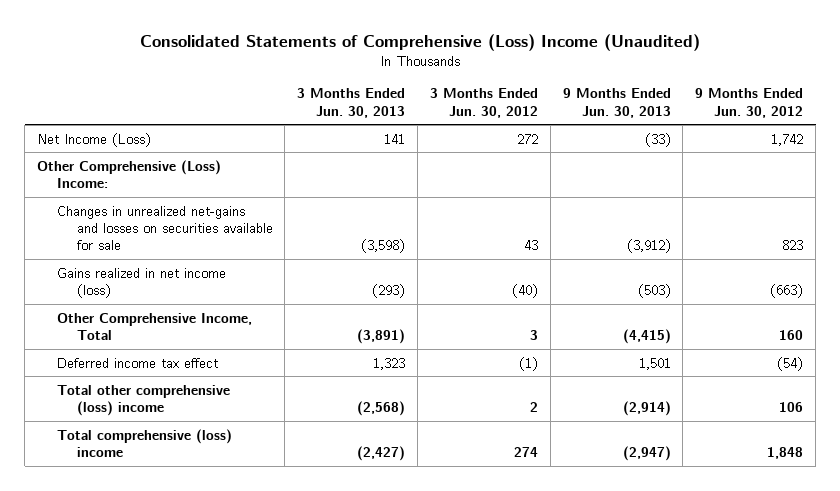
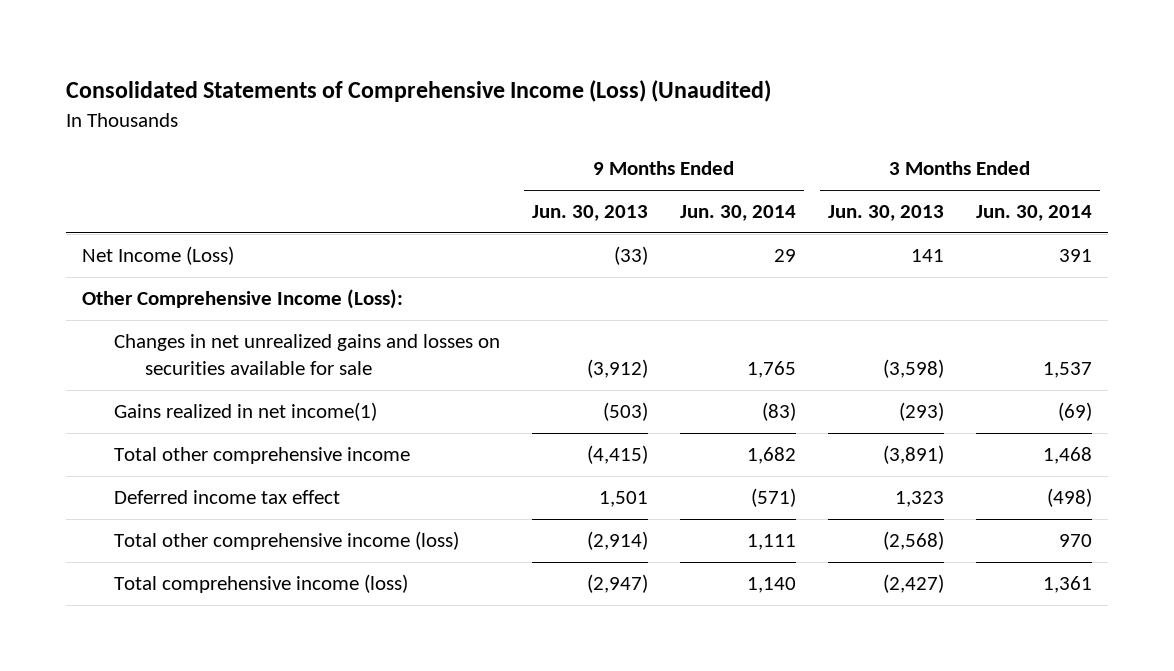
- Consolidated Statements of Comprehensive (Loss) Income (Unaudited)
+ Consolidated Statements of Comprehensive Income (Loss) (Unaudited)
- | 3 Months Ended Jun. 30, 2013 | 3 Months Ended Jun. 30, 2012 | 9 Months Ended Jun. 30, 2013 | 9 Months Ended Jun. 30, 2012
+ | 9 Months Ended Jun. 30, 2013 | 9 Months Ended Jun. 30, 2014 | 3 Months Ended Jun. 30, 2013 | 3 Months Ended Jun. 30, 2014
- Other Comprehensive (Loss) Income:
- Changes in unrealized net-gains and losses on securities available for sale | (3,598) | 43 | (3,912) | 823
- Gains realized in net income (loss) | (293) | (40) | (503) | (663)
- Other Comprehensive Income, Total | (3,891) | 3 | (4,415) | 160
+ Other Comprehensive Income (Loss):
+ Changes in net unrealized gains and losses on securities available for sale | (3,912) | 1,765 | (3,598) | 1,537
+ Gains realized in net income(1) | (503) | (83) | (293) | (69)
+ Total other comprehensive income | (4,415) | 1,682 | (3,891) | 1,468
- Total other comprehensive (loss) income | (2,568) | 2 | (2,914) | 106
- Total comprehensive (loss) income | (2,427) | 274 | (2,947) | 1,848
+ Total other comprehensive income (loss) | (2,914) | 1,111 | (2,568) | 970
+ Total comprehensive income (loss) | (2,947) | 1,140 | (2,427) | 1,361

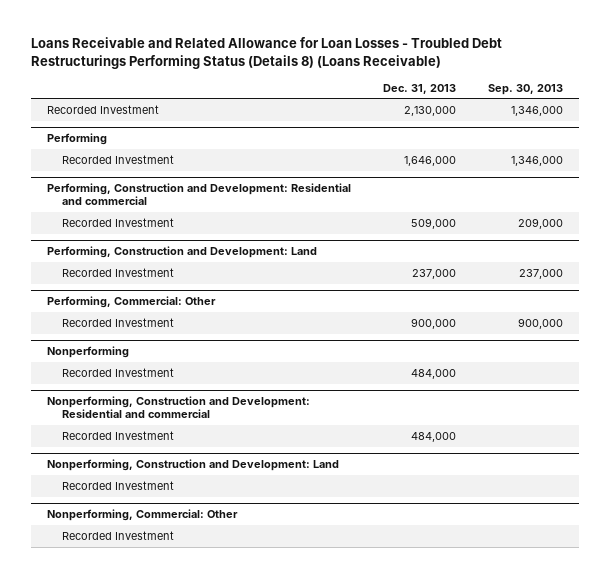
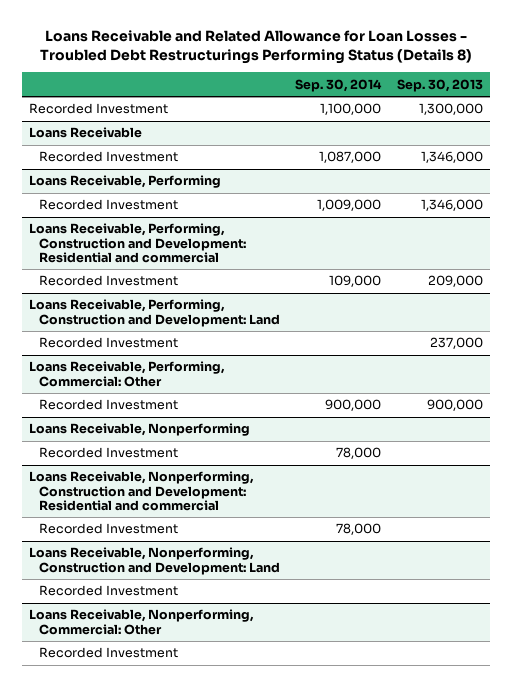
- Loans Receivable and Related Allowance for Loan Losses - Troubled Debt Restructurings Performing Status (Details 8) (Loans Receivable)
+ Loans Receivable and Related Allowance for Loan Losses - Troubled Debt Restructurings Performing Status (Details 8)
- | Dec. 31, 2013 | Sep. 30, 2013
+ | Sep. 30, 2014 | Sep. 30, 2013
+ Recorded Investment | 1,100,000 | 1,300,000
+ Loans Receivable
- Performing
+ Loans Receivable, Performing
- Performing, Construction and Development: Residential and commercial
+ Loans Receivable, Performing, Construction and Development: Residential and commercial
- Performing, Construction and Development: Land
+ Loans Receivable, Performing, Construction and Development: Land
- Performing, Commercial: Other
+ Loans Receivable, Performing, Commercial: Other
- Nonperforming
+ Loans Receivable, Nonperforming
- Nonperforming, Construction and Development: Residential and commercial
+ Loans Receivable, Nonperforming, Construction and Development: Residential and commercial
- Nonperforming, Construction and Development: Land
+ Loans Receivable, Nonperforming, Construction and Development: Land
- Nonperforming, Commercial: Other
+ Loans Receivable, Nonperforming, Commercial: Other

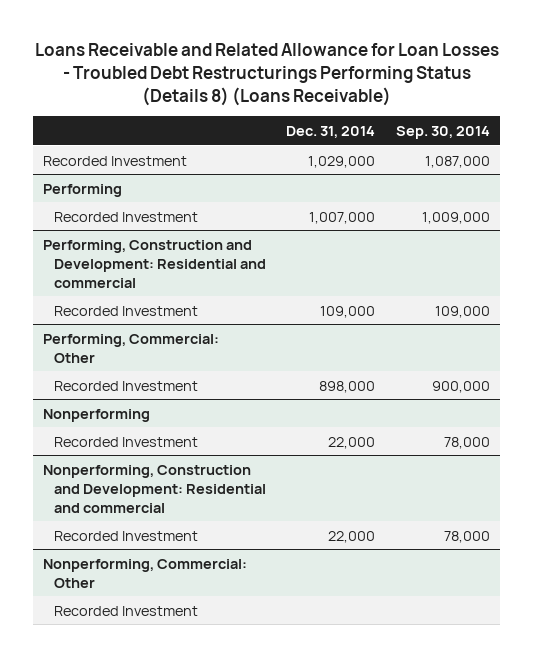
- Loans Receivable and Related Allowance for Loan Losses - Troubled Debt Restructurings Performing Status (Details 8)
+ Loans Receivable and Related Allowance for Loan Losses - Troubled Debt Restructurings Performing Status (Details 8) (Loans Receivable)
- | Sep. 30, 2014 | Sep. 30, 2013
+ | Dec. 31, 2014 | Sep. 30, 2014
- Recorded Investment | 1,100,000 | 1,300,000
- Loans Receivable
- Loans Receivable, Performing
+ Performing
- Loans Receivable, Performing, Construction and Development: Residential and commercial
+ Performing, Construction and Development: Residential and commercial
- Loans Receivable, Performing, Construction and Development: Land
- Recorded Investment | | 237,000
- Loans Receivable, Performing, Commercial: Other
+ Performing, Commercial: Other
- Loans Receivable, Nonperforming
+ Nonperforming
- Loans Receivable, Nonperforming, Construction and Development: Residential and commercial
+ Nonperforming, Construction and Development: Residential and commercial
- Loans Receivable, Nonperforming, Construction and Development: Land
- Recorded Investment
- Loans Receivable, Nonperforming, Commercial: Other
+ Nonperforming, Commercial: Other

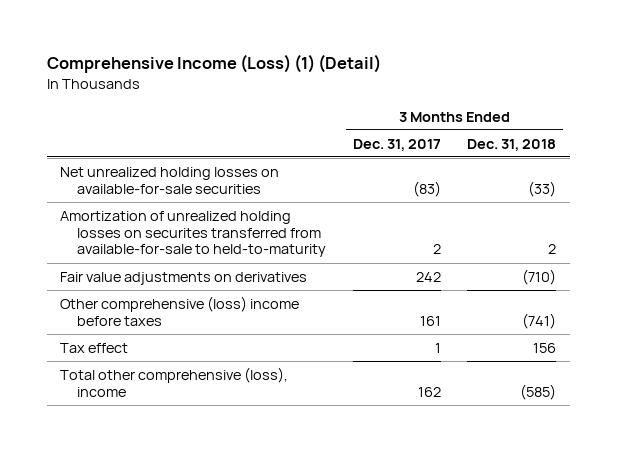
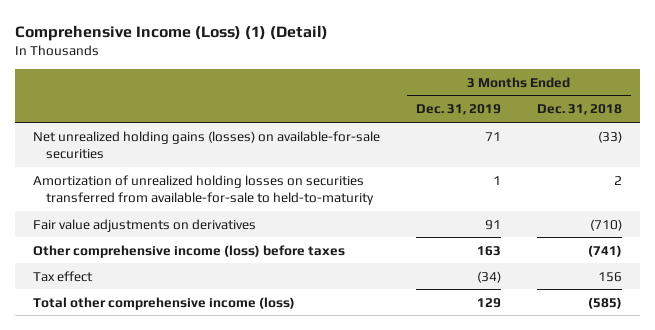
- | 3 Months Ended Dec. 31, 2017 | 3 Months Ended Dec. 31, 2018
+ | 3 Months Ended Dec. 31, 2019 | 3 Months Ended Dec. 31, 2018
- Net unrealized holding losses on available-for-sale securities | (83) | (33)
- Amortization of unrealized holding losses on securites transferred from available-for-sale to held-to-maturity | 2 | 2
+ Net unrealized holding gains (losses) on available-for-sale securities | 71 | (33)
+ Amortization of unrealized holding losses on securities transferred from available-for-sale to held-to-maturity | 1 | 2
- Other comprehensive (loss) income before taxes | 161 | (741)
+ Other comprehensive income (loss) before taxes | 163 | (741)
- Total other comprehensive (loss), income | 162 | (585)
+ Total other comprehensive income (loss) | 129 | (585)

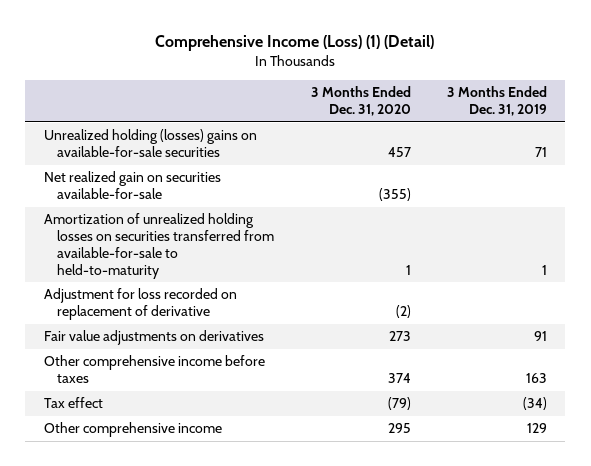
- | 3 Months Ended Dec. 31, 2019 | 3 Months Ended Dec. 31, 2018
+ | 3 Months Ended Dec. 31, 2020 | 3 Months Ended Dec. 31, 2019
- Net unrealized holding gains (losses) on available-for-sale securities | 71 | (33)
+ Unrealized holding (losses) gains on available-for-sale securities | 457 | 71
+ Net realized gain on securities available-for-sale | (355) |
+ Adjustment for loss recorded on replacement of derivative | (2) |
- Other comprehensive income (loss) before taxes | 163 | (741)
+ Other comprehensive income before taxes | 374 | 163
- Total other comprehensive income (loss) | 129 | (585)
+ Other comprehensive income | 295 | 129

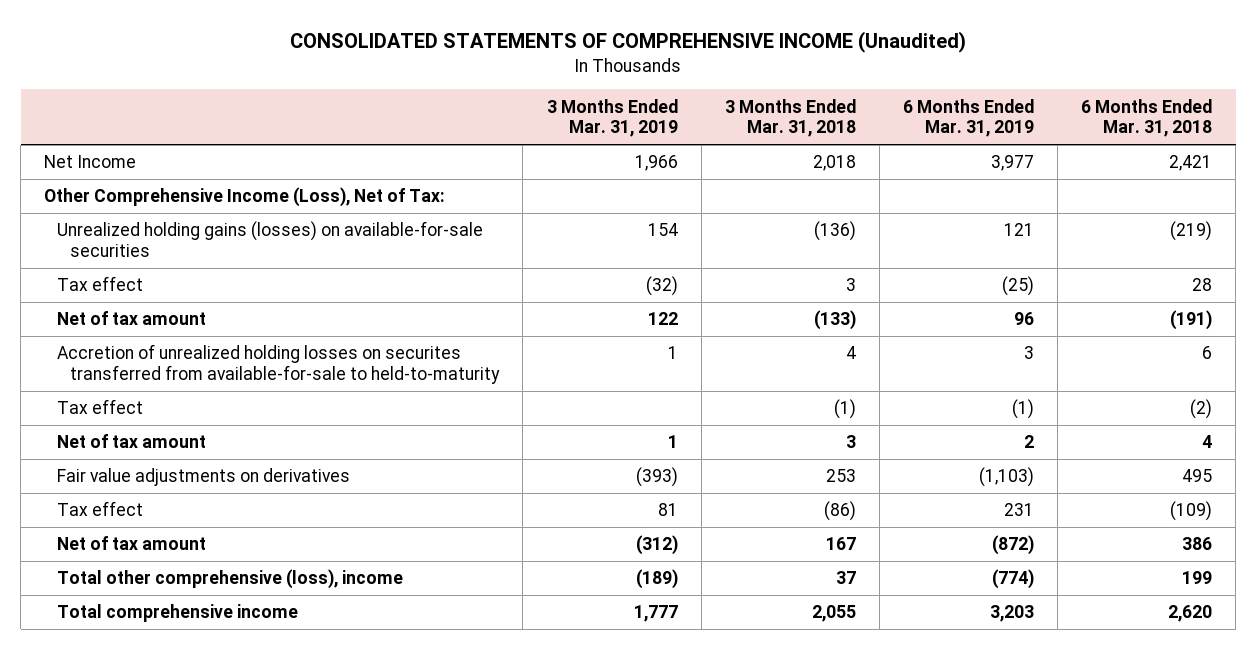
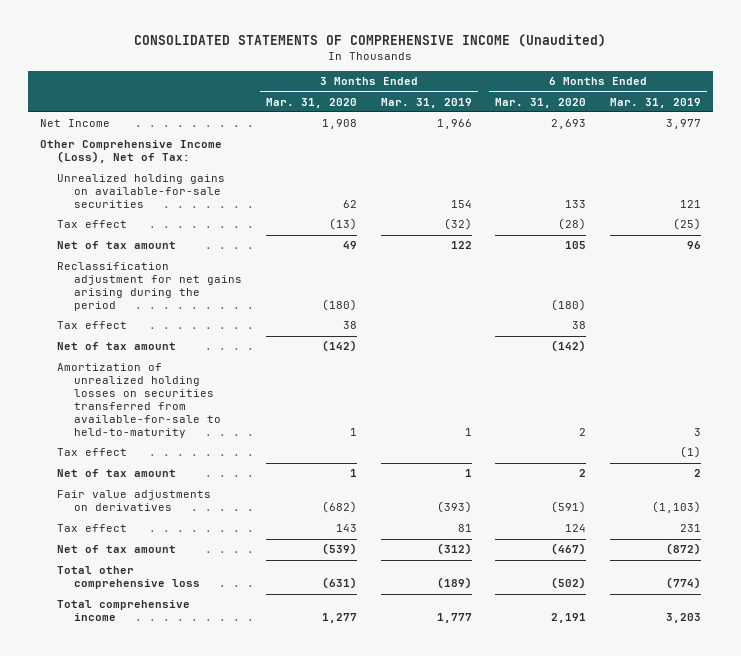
- | 3 Months Ended Mar. 31, 2019 | 3 Months Ended Mar. 31, 2018 | 6 Months Ended Mar. 31, 2019 | 6 Months Ended Mar. 31, 2018
+ | 3 Months Ended Mar. 31, 2020 | 3 Months Ended Mar. 31, 2019 | 6 Months Ended Mar. 31, 2020 | 6 Months Ended Mar. 31, 2019
- Unrealized holding gains (losses) on available-for-sale securities | 154 | (136) | 121 | (219)
+ Unrealized holding gains on available-for-sale securities | 62 | 154 | 133 | 121
- Accretion of unrealized holding losses on securites transferred from available-for-sale to held-to-maturity | 1 | 4 | 3 | 6
+ Reclassification adjustment for net gains arising during the period | (180) | | (180) |
+ Tax effect | 38 | | 38 |
+ Net of tax amount | (142) | | (142) |
+ Amortization of unrealized holding losses on securities transferred from available-for-sale to held-to-maturity | 1 | 1 | 2 | 3
- Total other comprehensive (loss), income | (189) | 37 | (774) | 199
+ Total other comprehensive loss | (631) | (189) | (502) | (774)

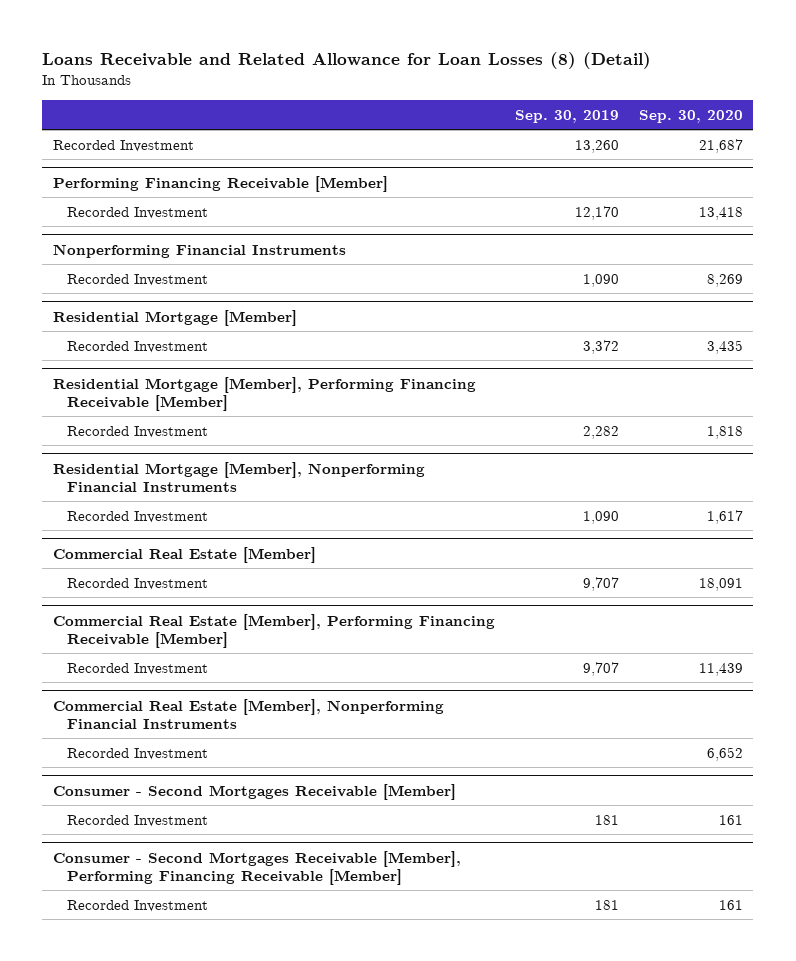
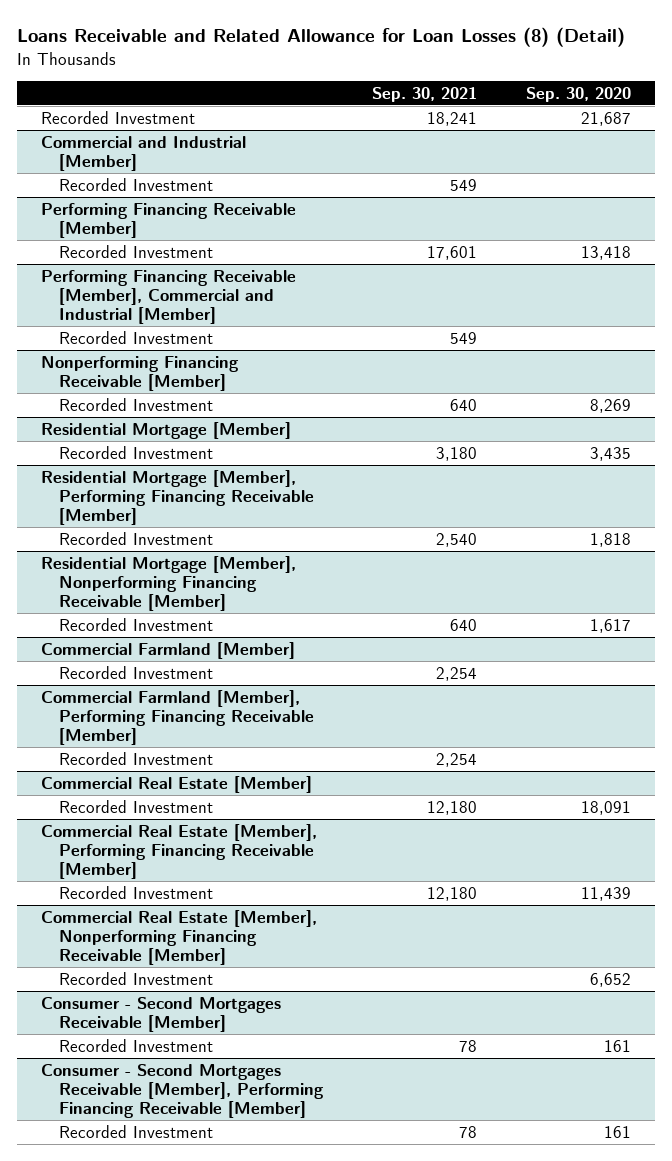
- | Sep. 30, 2019 | Sep. 30, 2020
+ | Sep. 30, 2021 | Sep. 30, 2020
+ Commercial and Industrial [Member]
+ Recorded Investment | 549 |
- Nonperforming Financial Instruments
+ Performing Financing Receivable [Member], Commercial and Industrial [Member]
+ Recorded Investment | 549 |
+ Nonperforming Financing Receivable [Member]
- Residential Mortgage [Member], Nonperforming Financial Instruments
+ Residential Mortgage [Member], Nonperforming Financing Receivable [Member]
+ Commercial Farmland [Member]
+ Recorded Investment | 2,254 |
+ Commercial Farmland [Member], Performing Financing Receivable [Member]
+ Recorded Investment | 2,254 |
- Commercial Real Estate [Member], Nonperforming Financial Instruments
+ Commercial Real Estate [Member], Nonperforming Financing Receivable [Member]

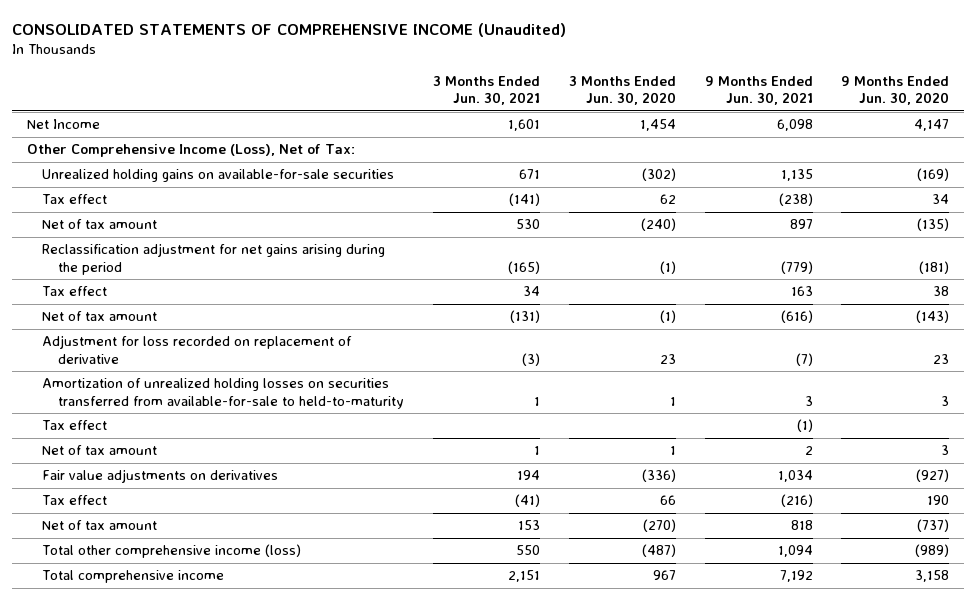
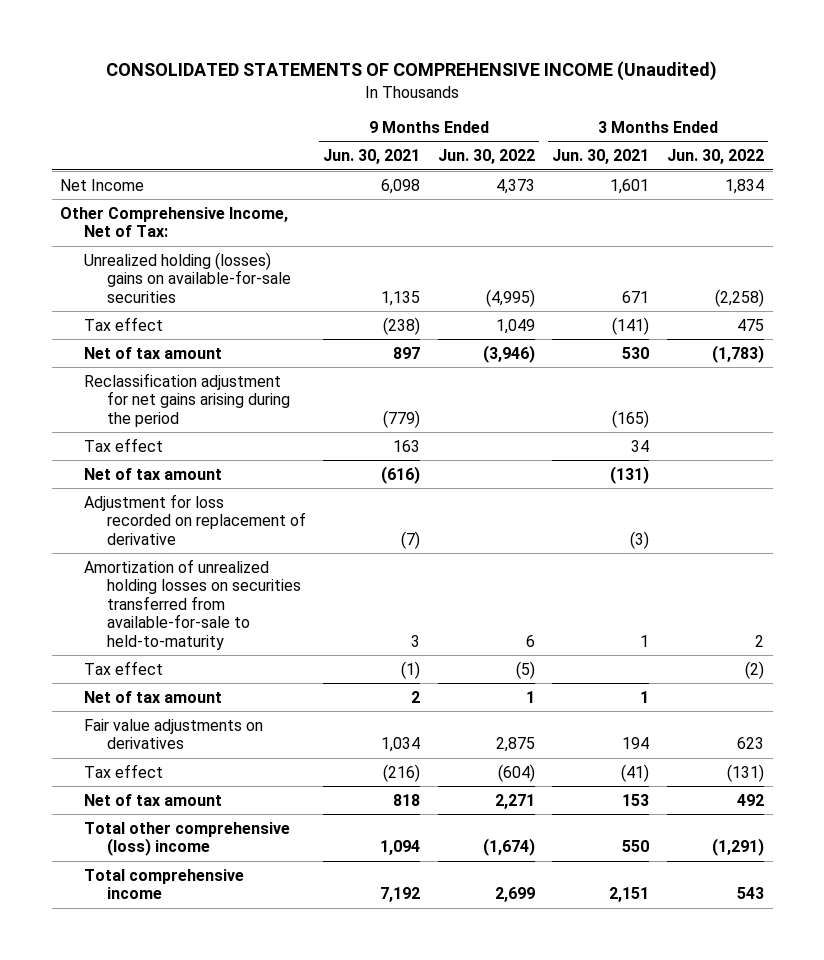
- | 3 Months Ended Jun. 30, 2021 | 3 Months Ended Jun. 30, 2020 | 9 Months Ended Jun. 30, 2021 | 9 Months Ended Jun. 30, 2020
+ | 9 Months Ended Jun. 30, 2021 | 9 Months Ended Jun. 30, 2022 | 3 Months Ended Jun. 30, 2021 | 3 Months Ended Jun. 30, 2022
- Other Comprehensive Income (Loss), Net of Tax:
- Unrealized holding gains on available-for-sale securities | 671 | (302) | 1,135 | (169)
+ Other Comprehensive Income, Net of Tax:
+ Unrealized holding (losses) gains on available-for-sale securities | 1,135 | (4,995) | 671 | (2,258)
- Total other comprehensive income (loss) | 550 | (487) | 1,094 | (989)
+ Total other comprehensive (loss) income | 1,094 | (1,674) | 550 | (1,291)

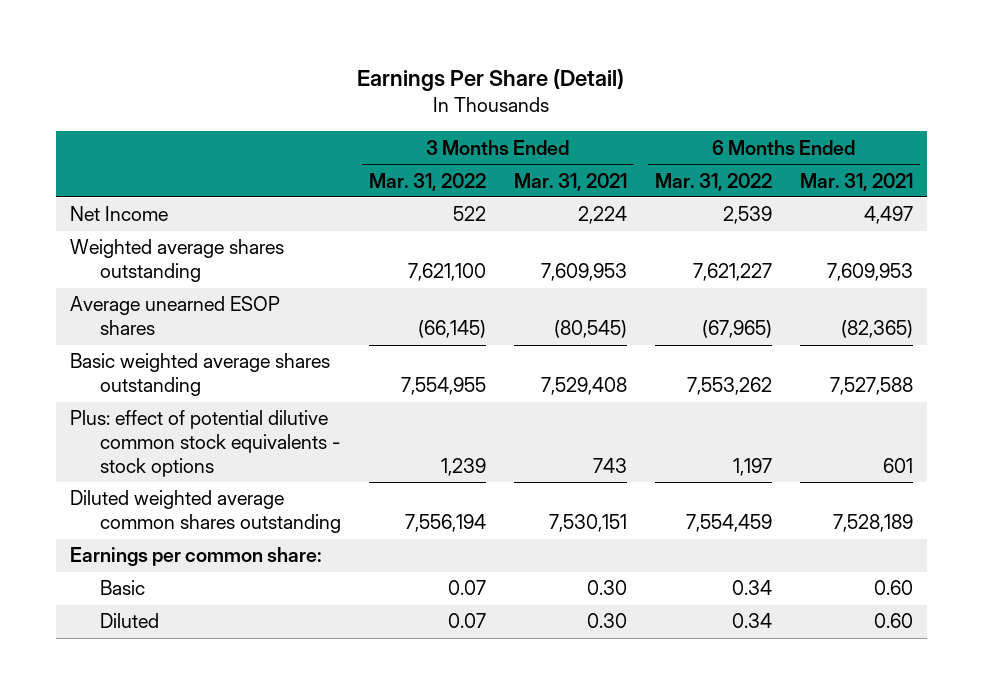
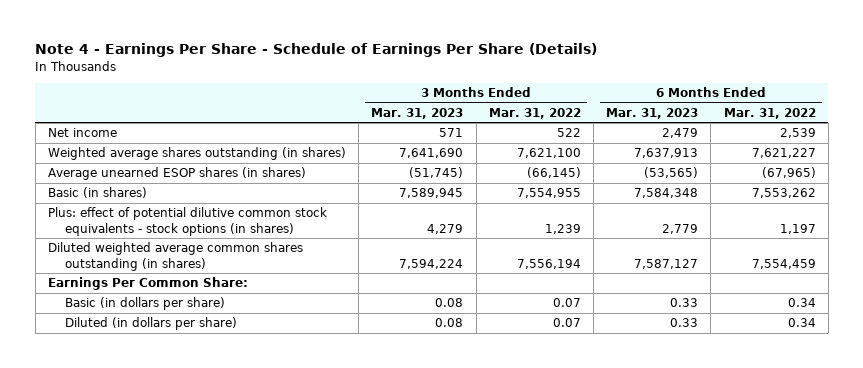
- Earnings Per Share (Detail)
+ Note 4 - Earnings Per Share - Schedule of Earnings Per Share (Details)
- | 3 Months Ended Mar. 31, 2022 | 3 Months Ended Mar. 31, 2021 | 6 Months Ended Mar. 31, 2022 | 6 Months Ended Mar. 31, 2021
+ | 3 Months Ended Mar. 31, 2023 | 3 Months Ended Mar. 31, 2022 | 6 Months Ended Mar. 31, 2023 | 6 Months Ended Mar. 31, 2022
- Net Income | 522 | 2,224 | 2,539 | 4,497
- Weighted average shares outstanding | 7,621,100 | 7,609,953 | 7,621,227 | 7,609,953
- Average unearned ESOP shares | (66,145) | (80,545) | (67,965) | (82,365)
- Basic weighted average shares outstanding | 7,554,955 | 7,529,408 | 7,553,262 | 7,527,588
- Plus: effect of potential dilutive common stock equivalents - stock options | 1,239 | 743 | 1,197 | 601
- Diluted weighted average common shares outstanding | 7,556,194 | 7,530,151 | 7,554,459 | 7,528,189
- Earnings per common share:
- Basic | 0.07 | 0.30 | 0.34 | 0.60
- Diluted | 0.07 | 0.30 | 0.34 | 0.60
+ Net income | 571 | 522 | 2,479 | 2,539
+ Weighted average shares outstanding (in shares) | 7,641,690 | 7,621,100 | 7,637,913 | 7,621,227
+ Average unearned ESOP shares (in shares) | (51,745) | (66,145) | (53,565) | (67,965)
+ Basic (in shares) | 7,589,945 | 7,554,955 | 7,584,348 | 7,553,262
+ Plus: effect of potential dilutive common stock equivalents - stock options (in shares) | 4,279 | 1,239 | 2,779 | 1,197
+ Diluted weighted average common shares outstanding (in shares) | 7,594,224 | 7,556,194 | 7,587,127 | 7,554,459
+ Earnings Per Common Share:
+ Basic (in dollars per share) | 0.08 | 0.07 | 0.33 | 0.34
+ Diluted (in dollars per share) | 0.08 | 0.07 | 0.33 | 0.34

